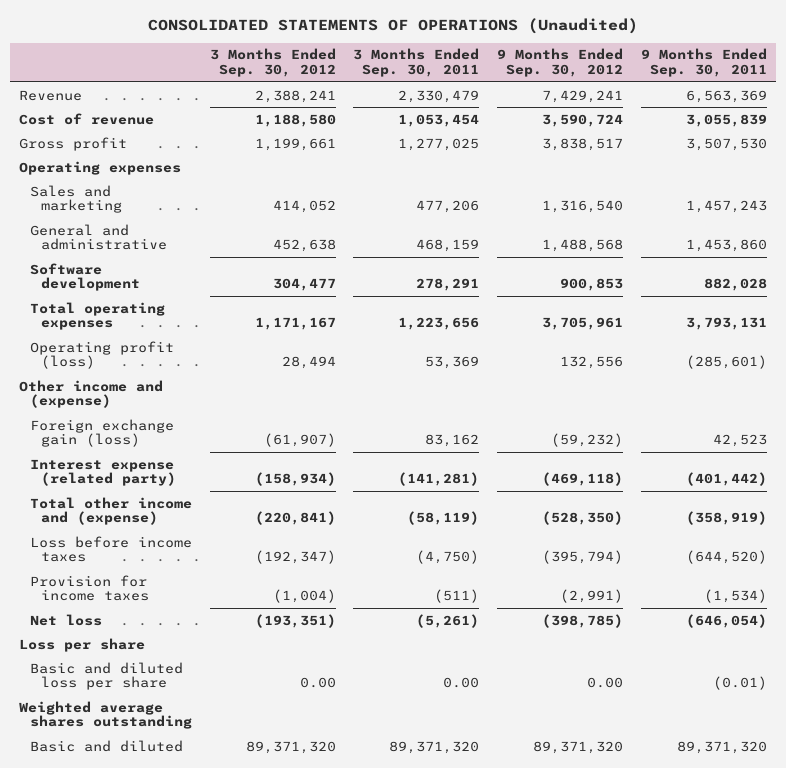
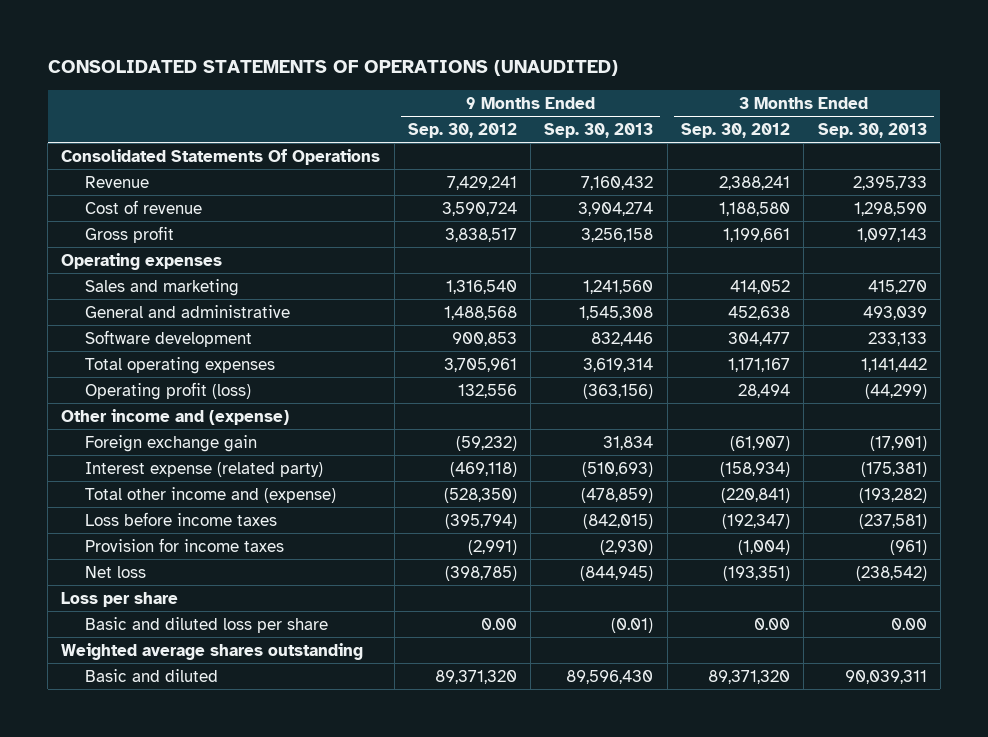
- CONSOLIDATED STATEMENTS OF OPERATIONS (Unaudited)
+ CONSOLIDATED STATEMENTS OF OPERATIONS (UNAUDITED)
- | 3 Months Ended Sep. 30, 2012 | 3 Months Ended Sep. 30, 2011 | 9 Months Ended Sep. 30, 2012 | 9 Months Ended Sep. 30, 2011
+ | 9 Months Ended Sep. 30, 2012 | 9 Months Ended Sep. 30, 2013 | 3 Months Ended Sep. 30, 2012 | 3 Months Ended Sep. 30, 2013
+ Consolidated Statements Of Operations
- Foreign exchange gain (loss) | (61,907) | 83,162 | (59,232) | 42,523
+ Foreign exchange gain | (59,232) | 31,834 | (61,907) | (17,901)

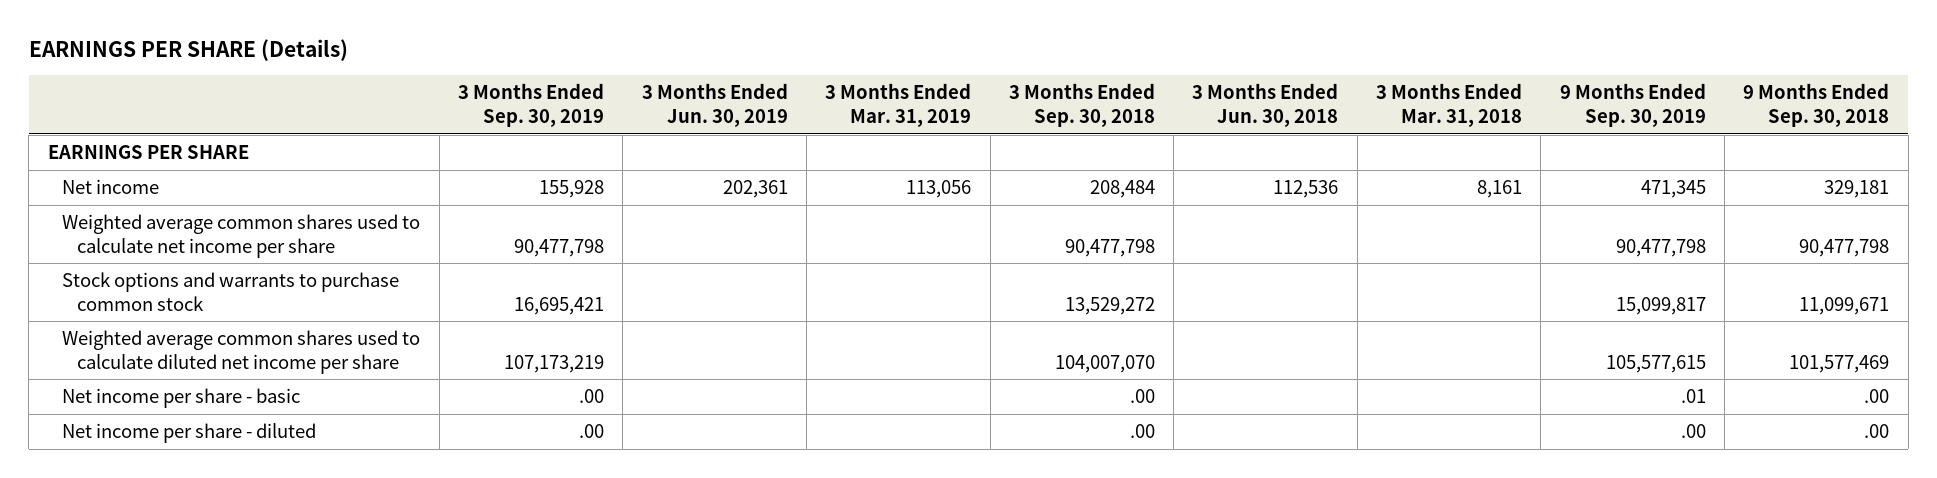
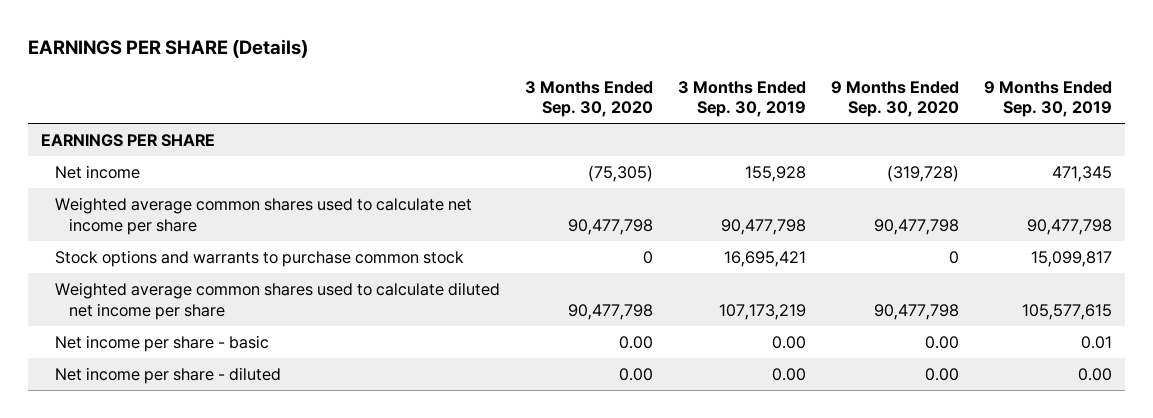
- | 3 Months Ended Sep. 30, 2019 | 3 Months Ended Jun. 30, 2019 | 3 Months Ended Mar. 31, 2019 | 3 Months Ended Sep. 30, 2018 | 3 Months Ended Jun. 30, 2018 | 3 Months Ended Mar. 31, 2018 | 9 Months Ended Sep. 30, 2019 | 9 Months Ended Sep. 30, 2018
+ | 3 Months Ended Sep. 30, 2020 | 3 Months Ended Sep. 30, 2019 | 9 Months Ended Sep. 30, 2020 | 9 Months Ended Sep. 30, 2019
- Net income per share - basic | .00 | | | .00 | | | .01 | .00
- Net income per share - diluted | .00 | | | .00 | | | .00 | .00
+ Net income per share - basic | 0.00 | 0.00 | 0.00 | 0.01
+ Net income per share - diluted | 0.00 | 0.00 | 0.00 | 0.00

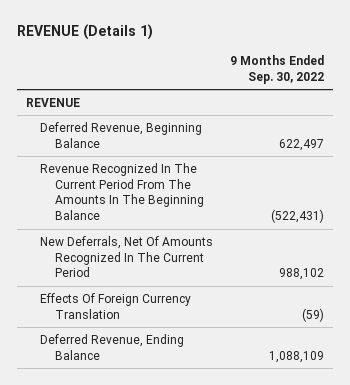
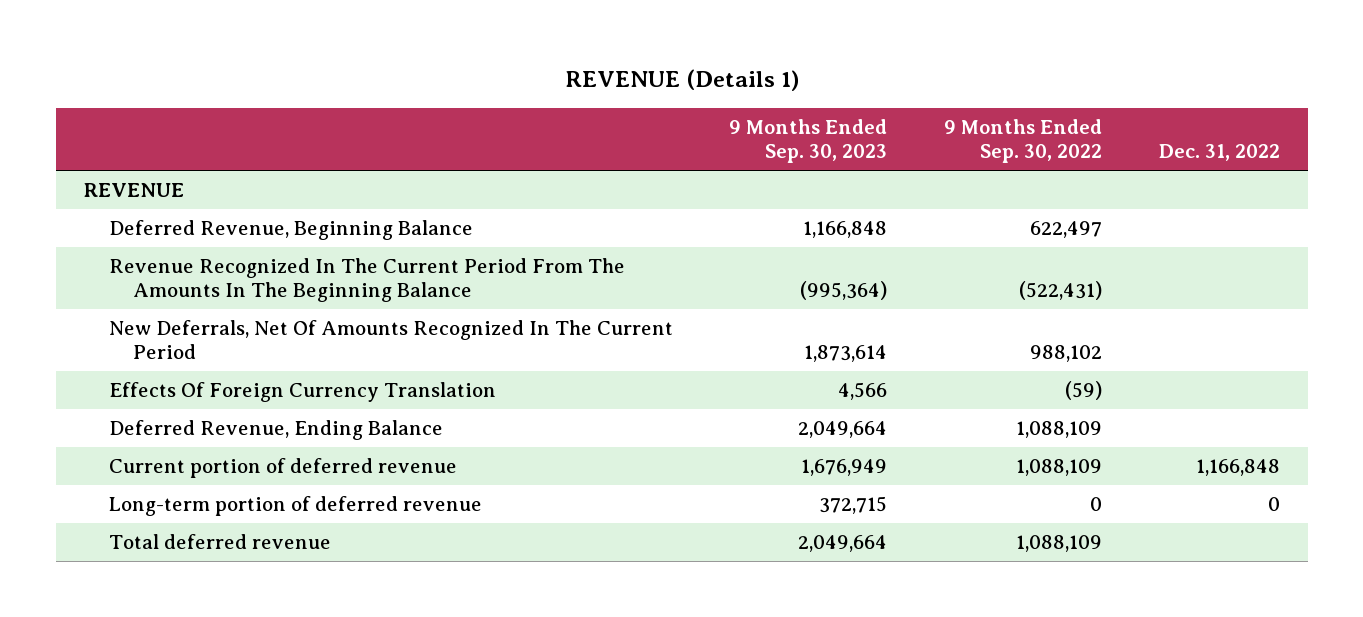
- | 9 Months Ended Sep. 30, 2022
+ | 9 Months Ended Sep. 30, 2023 | 9 Months Ended Sep. 30, 2022 | Dec. 31, 2022
+ Current portion of deferred revenue | 1,676,949 | 1,088,109 | 1,166,848
+ Long-term portion of deferred revenue | 372,715 | 0 | 0
+ Total deferred revenue | 2,049,664 | 1,088,109 |

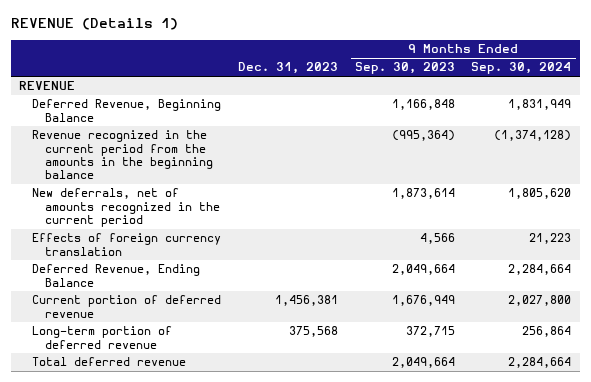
- | 9 Months Ended Sep. 30, 2023 | 9 Months Ended Sep. 30, 2022 | Dec. 31, 2022
+ | Dec. 31, 2023 | 9 Months Ended Sep. 30, 2023 | 9 Months Ended Sep. 30, 2024
- Revenue Recognized In The Current Period From The Amounts In The Beginning Balance | (995,364) | (522,431) |
- New Deferrals, Net Of Amounts Recognized In The Current Period | 1,873,614 | 988,102 |
- Effects Of Foreign Currency Translation | 4,566 | (59) |
+ Revenue recognized in the current period from the amounts in the beginning balance | | (995,364) | (1,374,128)
+ New deferrals, net of amounts recognized in the current period | | 1,873,614 | 1,805,620
+ Effects of foreign currency translation | | 4,566 | 21,223

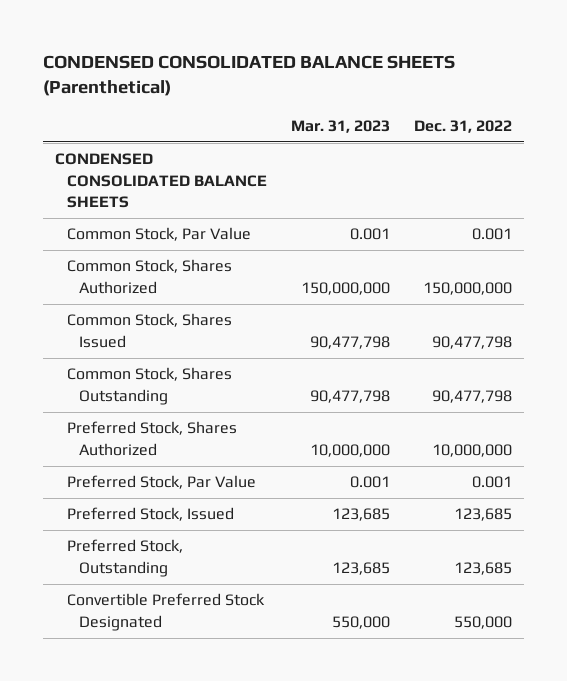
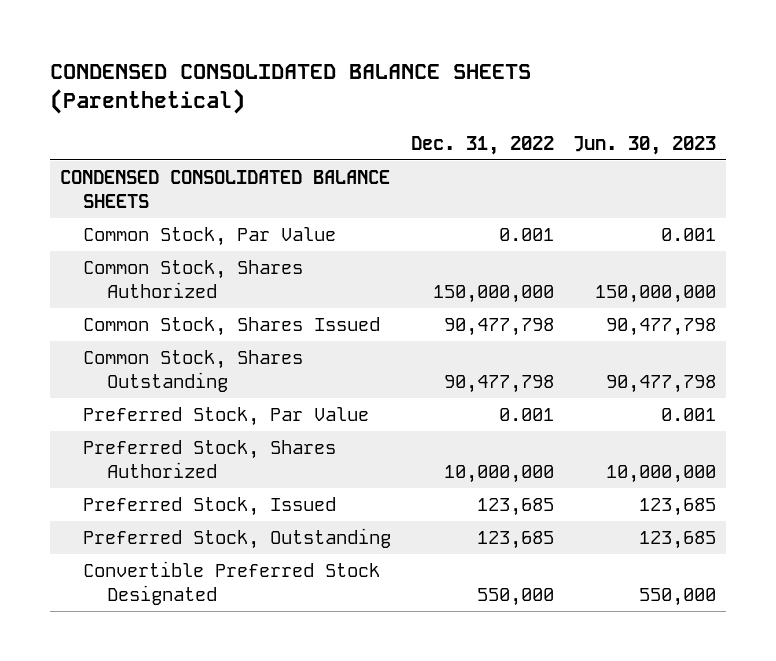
- | Mar. 31, 2023 | Dec. 31, 2022
+ | Dec. 31, 2022 | Jun. 30, 2023
moved down: Preferred Stock, Shares Authorized | 10,000,000 | 10,000,000

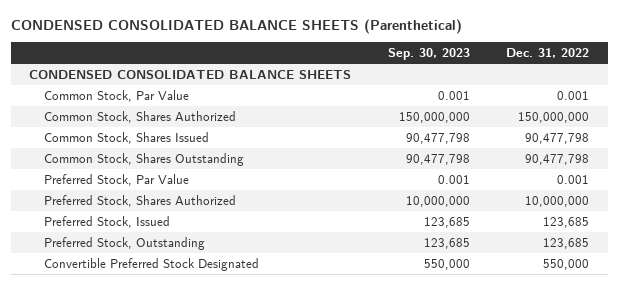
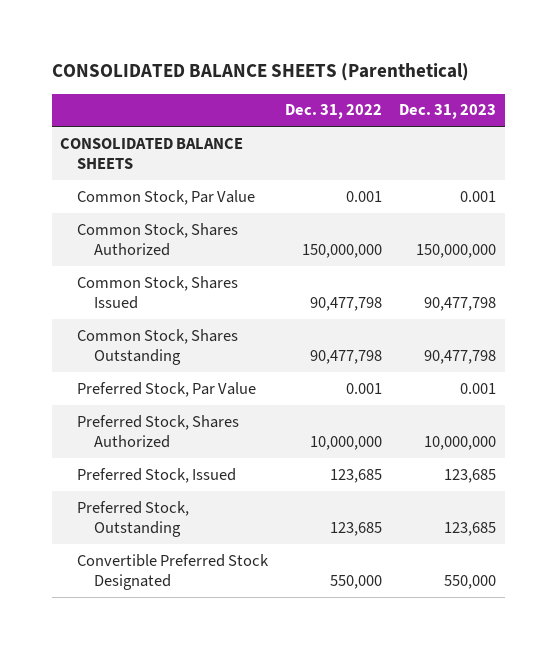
- CONDENSED CONSOLIDATED BALANCE SHEETS (Parenthetical)
+ CONSOLIDATED BALANCE SHEETS (Parenthetical)
- | Sep. 30, 2023 | Dec. 31, 2022
+ | Dec. 31, 2022 | Dec. 31, 2023
- CONDENSED CONSOLIDATED BALANCE SHEETS
+ CONSOLIDATED BALANCE SHEETS

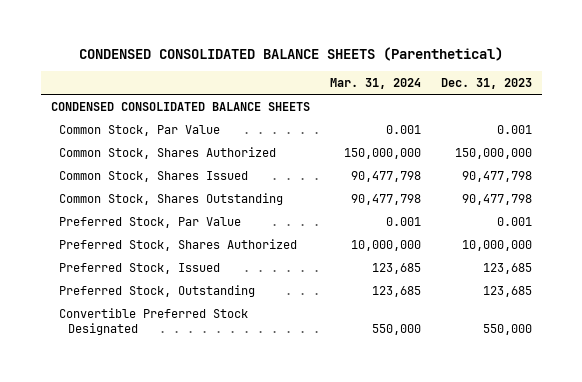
- CONSOLIDATED BALANCE SHEETS (Parenthetical)
+ CONDENSED CONSOLIDATED BALANCE SHEETS (Parenthetical)
- | Dec. 31, 2022 | Dec. 31, 2023
+ | Mar. 31, 2024 | Dec. 31, 2023
- CONSOLIDATED BALANCE SHEETS
+ CONDENSED CONSOLIDATED BALANCE SHEETS

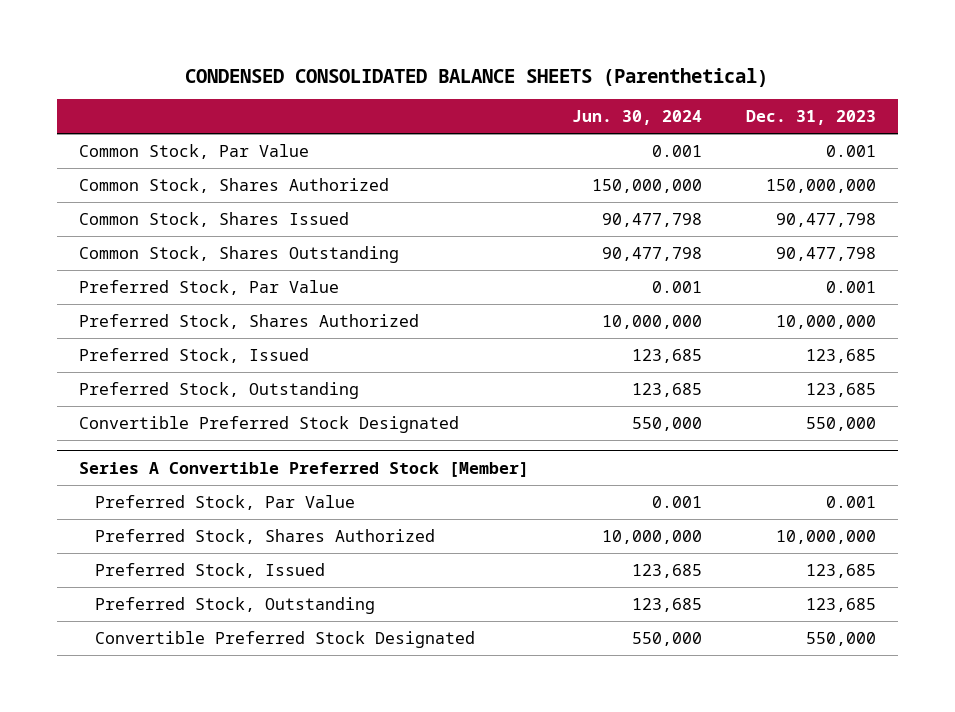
- | Mar. 31, 2024 | Dec. 31, 2023
+ | Jun. 30, 2024 | Dec. 31, 2023
- CONDENSED CONSOLIDATED BALANCE SHEETS
+ Series A Convertible Preferred Stock [Member]
+ Preferred Stock, Par Value | 0.001 | 0.001
+ Preferred Stock, Shares Authorized | 10,000,000 | 10,000,000
+ Preferred Stock, Issued | 123,685 | 123,685
+ Preferred Stock, Outstanding | 123,685 | 123,685
+ Convertible Preferred Stock Designated | 550,000 | 550,000

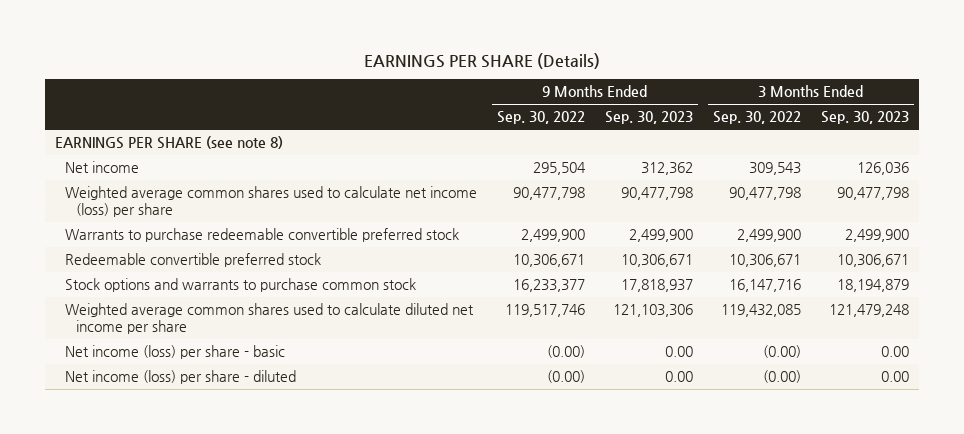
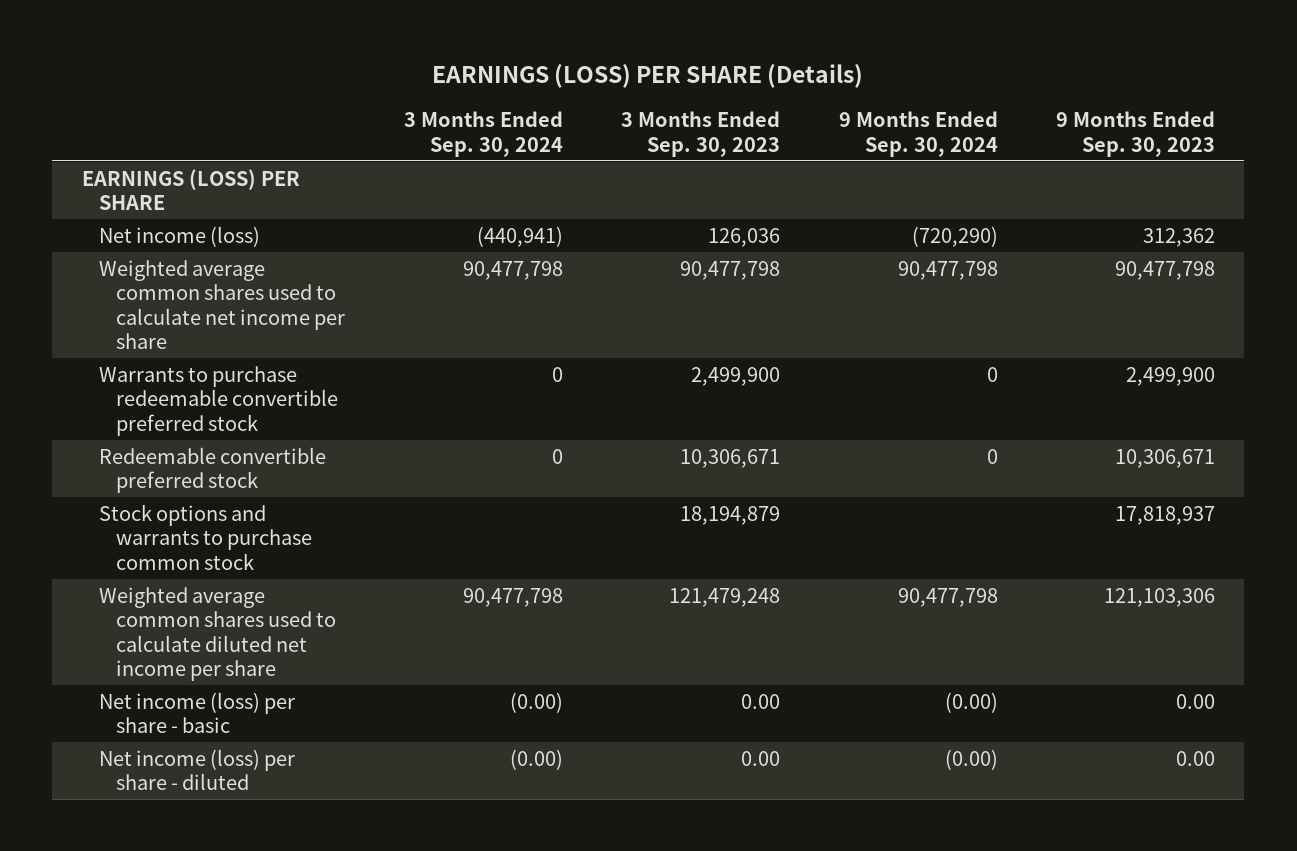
- EARNINGS PER SHARE (Details)
+ EARNINGS (LOSS) PER SHARE (Details)
- | 9 Months Ended Sep. 30, 2022 | 9 Months Ended Sep. 30, 2023 | 3 Months Ended Sep. 30, 2022 | 3 Months Ended Sep. 30, 2023
+ | 3 Months Ended Sep. 30, 2024 | 3 Months Ended Sep. 30, 2023 | 9 Months Ended Sep. 30, 2024 | 9 Months Ended Sep. 30, 2023
- EARNINGS PER SHARE (see note 8)
- Net income | 295,504 | 312,362 | 309,543 | 126,036
- Weighted average common shares used to calculate net income (loss) per share | 90,477,798 | 90,477,798 | 90,477,798 | 90,477,798
+ EARNINGS (LOSS) PER SHARE
+ Net income (loss) | (440,941) | 126,036 | (720,290) | 312,362
+ Weighted average common shares used to calculate net income per share | 90,477,798 | 90,477,798 | 90,477,798 | 90,477,798

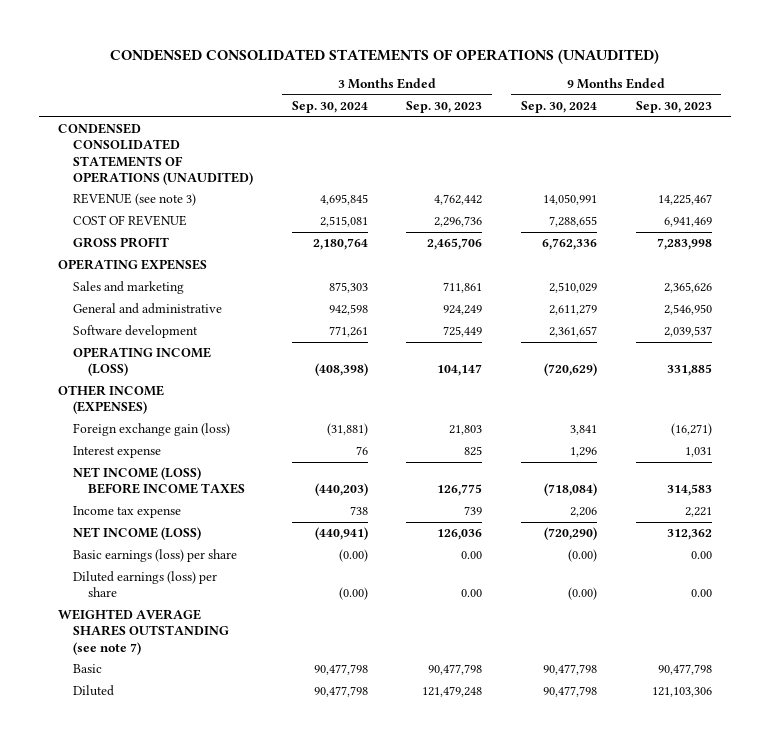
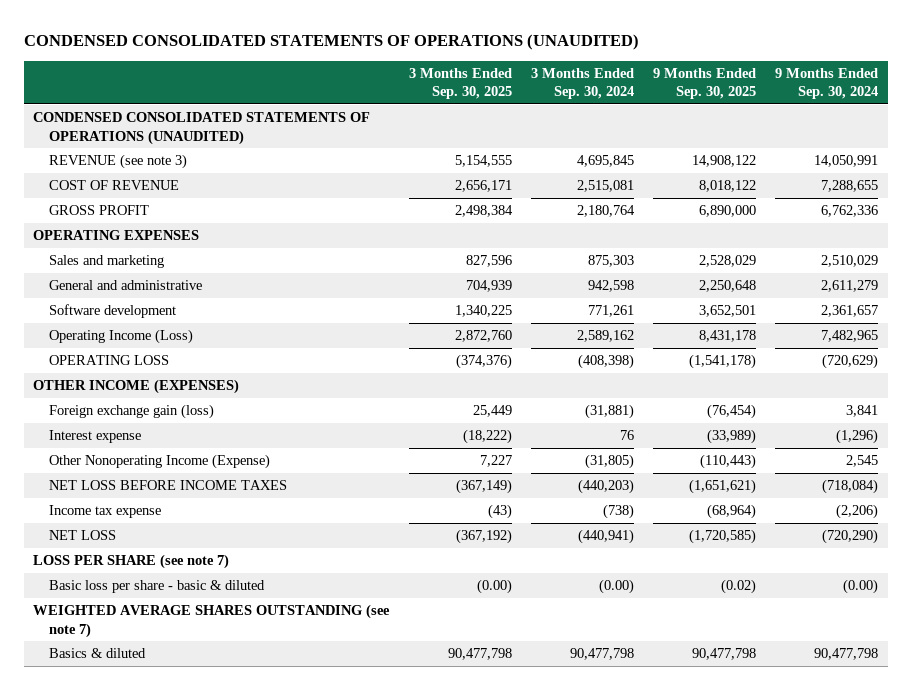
- | 3 Months Ended Sep. 30, 2024 | 3 Months Ended Sep. 30, 2023 | 9 Months Ended Sep. 30, 2024 | 9 Months Ended Sep. 30, 2023
+ | 3 Months Ended Sep. 30, 2025 | 3 Months Ended Sep. 30, 2024 | 9 Months Ended Sep. 30, 2025 | 9 Months Ended Sep. 30, 2024
- OPERATING INCOME (LOSS) | (408,398) | 104,147 | (720,629) | 331,885
+ Operating Income (Loss) | 2,872,760 | 2,589,162 | 8,431,178 | 7,482,965
+ OPERATING LOSS | (374,376) | (408,398) | (1,541,178) | (720,629)
- Interest expense | 76 | 825 | 1,296 | 1,031
- NET INCOME (LOSS) BEFORE INCOME TAXES | (440,203) | 126,775 | (718,084) | 314,583
- Income tax expense | 738 | 739 | 2,206 | 2,221
- NET INCOME (LOSS) | (440,941) | 126,036 | (720,290) | 312,362
- Basic earnings (loss) per share | (0.00) | 0.00 | (0.00) | 0.00
- Diluted earnings (loss) per share | (0.00) | 0.00 | (0.00) | 0.00
+ Interest expense | (18,222) | 76 | (33,989) | (1,296)
+ Other Nonoperating Income (Expense) | 7,227 | (31,805) | (110,443) | 2,545
+ NET LOSS BEFORE INCOME TAXES | (367,149) | (440,203) | (1,651,621) | (718,084)
+ Income tax expense | (43) | (738) | (68,964) | (2,206)
+ NET LOSS | (367,192) | (440,941) | (1,720,585) | (720,290)
+ LOSS PER SHARE (see note 7)
+ Basic loss per share - basic & diluted | (0.00) | (0.00) | (0.02) | (0.00)
- Basic | 90,477,798 | 90,477,798 | 90,477,798 | 90,477,798
- Diluted | 90,477,798 | 121,479,248 | 90,477,798 | 121,103,306
+ Basics & diluted | 90,477,798 | 90,477,798 | 90,477,798 | 90,477,798

